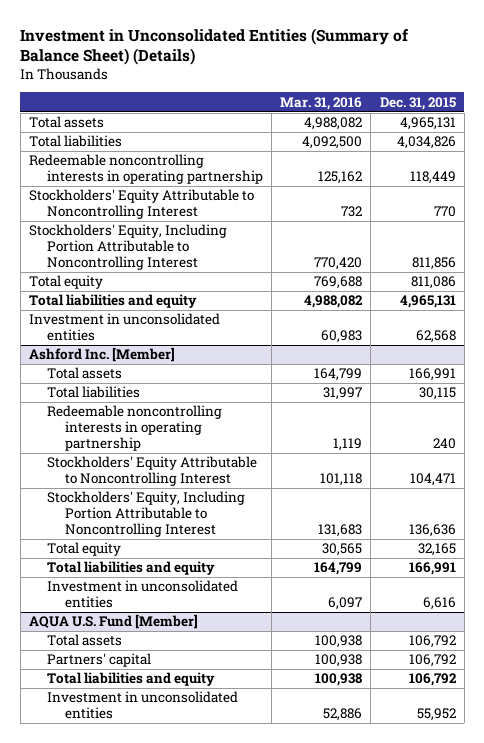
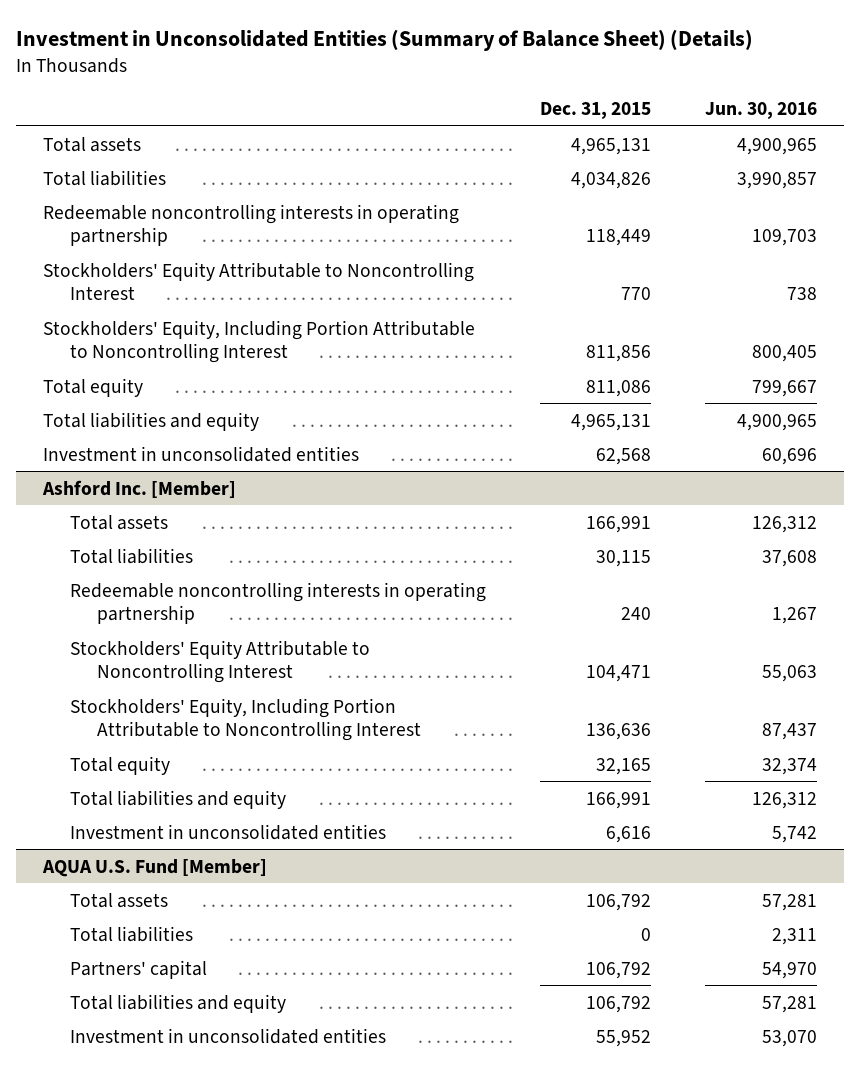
- | Mar. 31, 2016 | Dec. 31, 2015
+ | Dec. 31, 2015 | Jun. 30, 2016
@ AQUA U.S. Fund [Member]
+ Total liabilities | 0 | 2,311

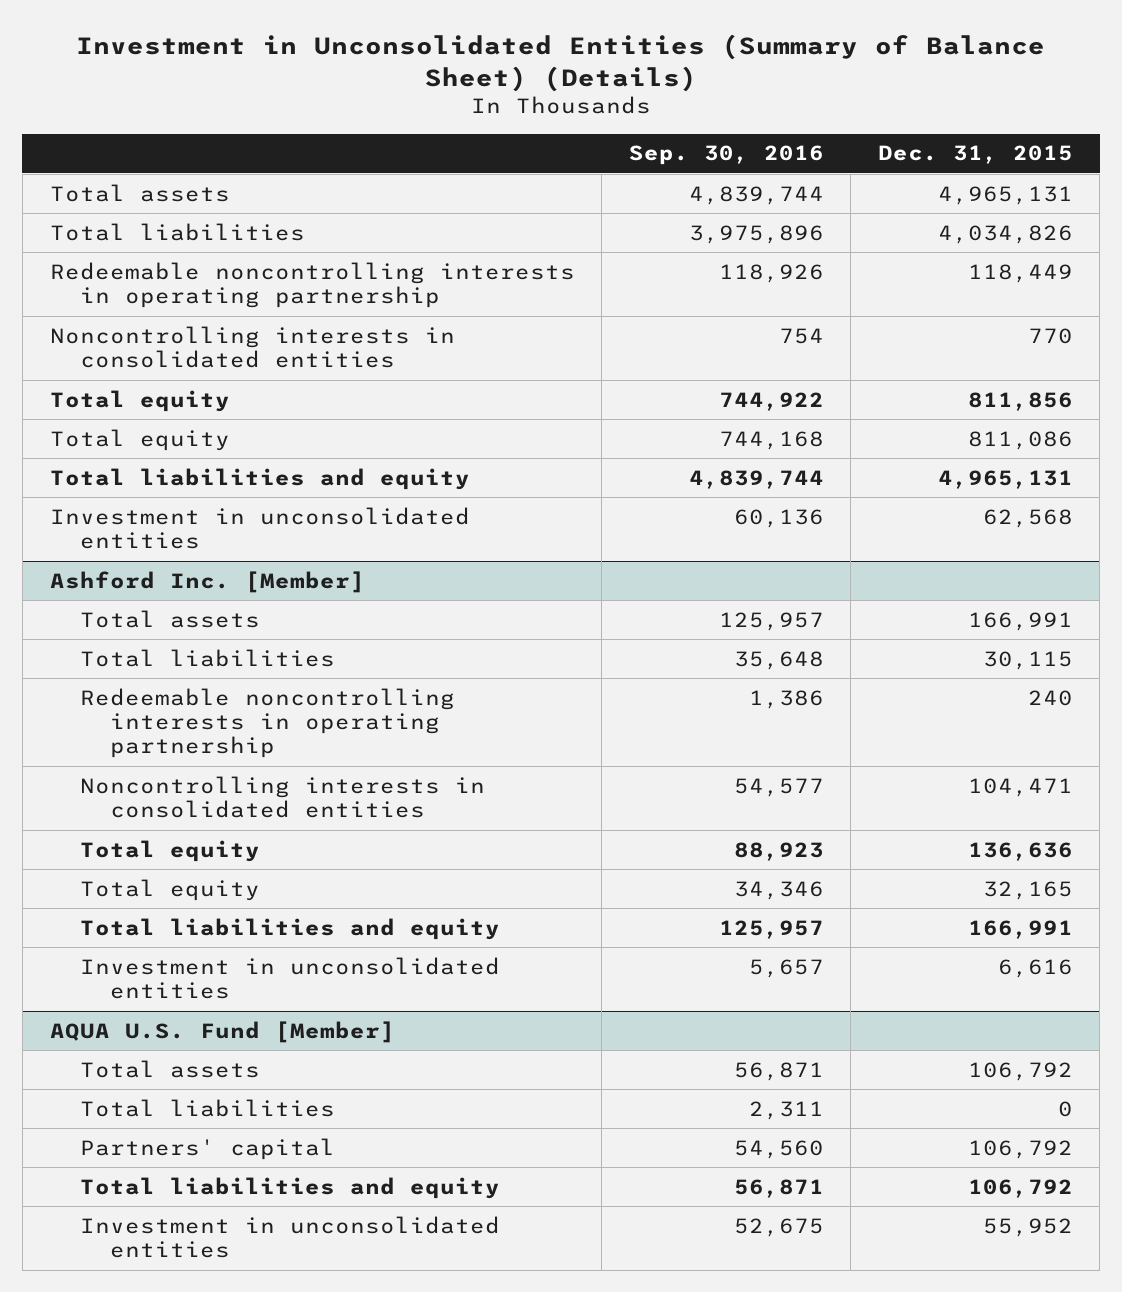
- | Dec. 31, 2015 | Jun. 30, 2016
+ | Sep. 30, 2016 | Dec. 31, 2015
- Stockholders' Equity Attributable to Noncontrolling Interest | 770 | 738
- Stockholders' Equity, Including Portion Attributable to Noncontrolling Interest | 811,856 | 800,405
+ Noncontrolling interests in consolidated entities | 754 | 770
+ Total equity | 744,922 | 811,856
@ Ashford Inc. [Member]
- Stockholders' Equity Attributable to Noncontrolling Interest | 104,471 | 55,063
- Stockholders' Equity, Including Portion Attributable to Noncontrolling Interest | 136,636 | 87,437
+ Noncontrolling interests in consolidated entities | 54,577 | 104,471
+ Total equity | 88,923 | 136,636

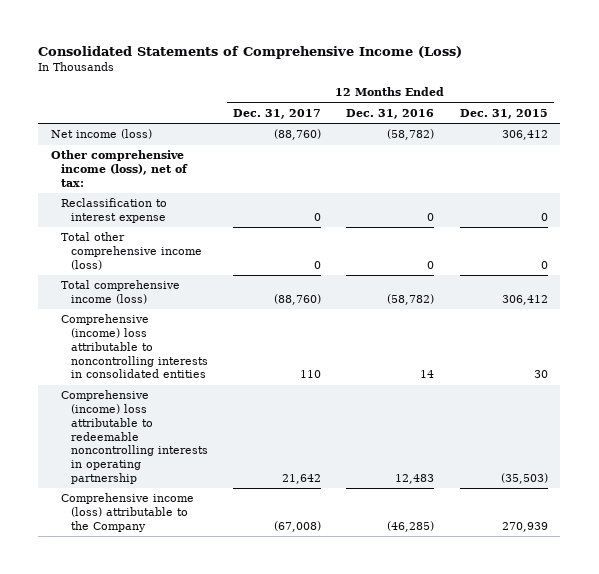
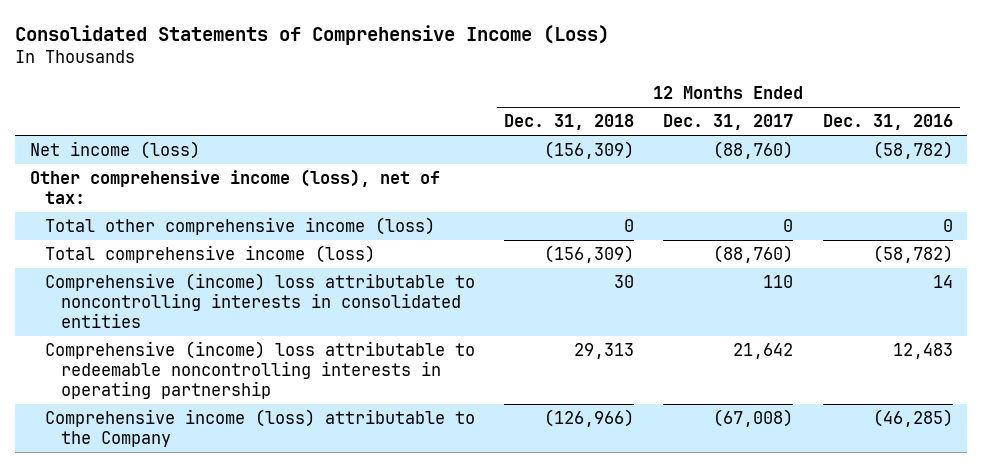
- | 12 Months Ended Dec. 31, 2017 | 12 Months Ended Dec. 31, 2016 | 12 Months Ended Dec. 31, 2015
+ | 12 Months Ended Dec. 31, 2018 | 12 Months Ended Dec. 31, 2017 | 12 Months Ended Dec. 31, 2016
- Reclassification to interest expense | 0 | 0 | 0

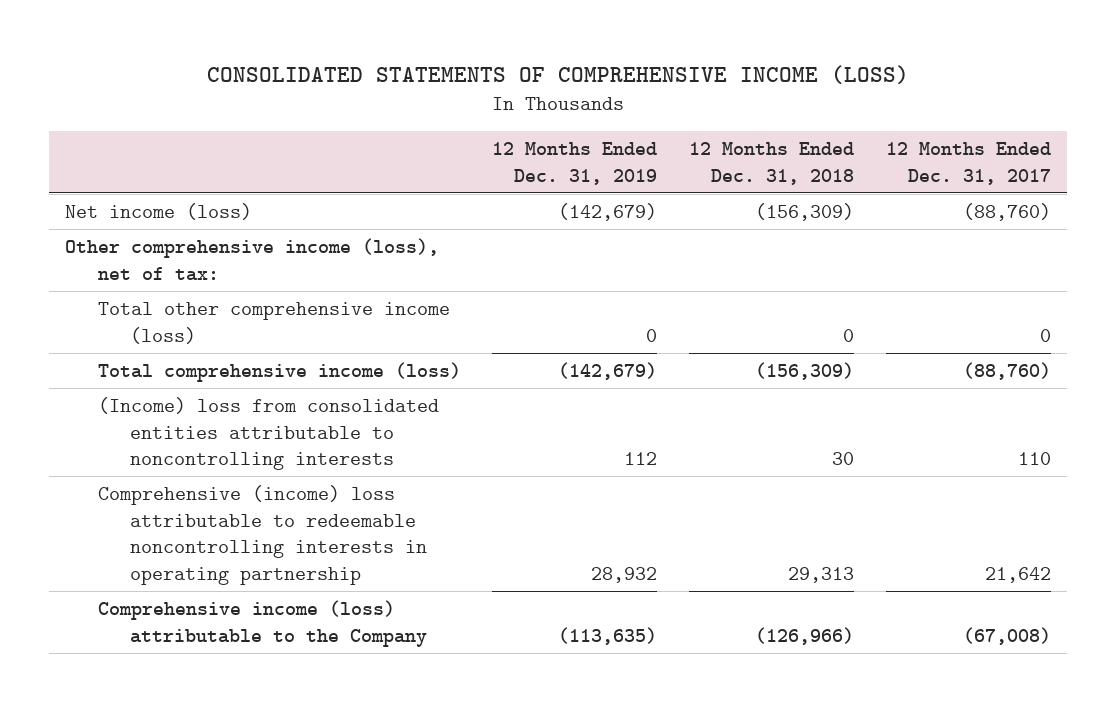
- Consolidated Statements of Comprehensive Income (Loss)
+ CONSOLIDATED STATEMENTS OF COMPREHENSIVE INCOME (LOSS)
- | 12 Months Ended Dec. 31, 2018 | 12 Months Ended Dec. 31, 2017 | 12 Months Ended Dec. 31, 2016
+ | 12 Months Ended Dec. 31, 2019 | 12 Months Ended Dec. 31, 2018 | 12 Months Ended Dec. 31, 2017
- Comprehensive (income) loss attributable to noncontrolling interests in consolidated entities | 30 | 110 | 14
+ (Income) loss from consolidated entities attributable to noncontrolling interests | 112 | 30 | 110

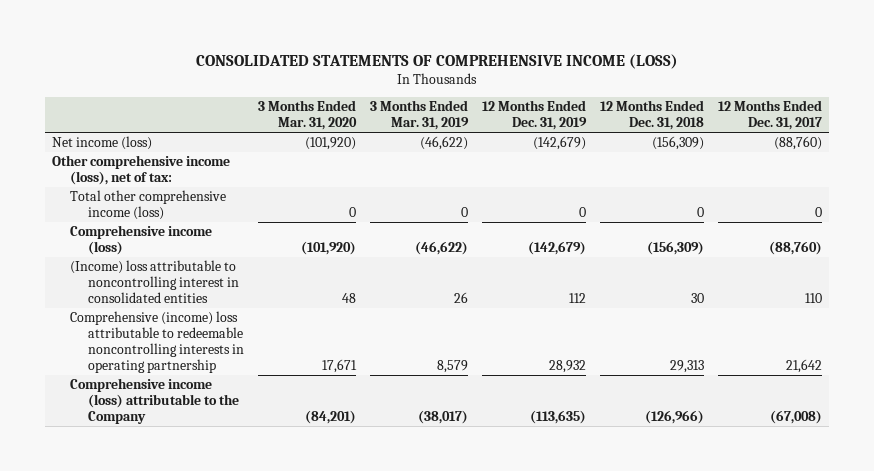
- | 12 Months Ended Dec. 31, 2019 | 12 Months Ended Dec. 31, 2018 | 12 Months Ended Dec. 31, 2017
+ | 3 Months Ended Mar. 31, 2020 | 3 Months Ended Mar. 31, 2019 | 12 Months Ended Dec. 31, 2019 | 12 Months Ended Dec. 31, 2018 | 12 Months Ended Dec. 31, 2017
- Total comprehensive income (loss) | (142,679) | (156,309) | (88,760)
- (Income) loss from consolidated entities attributable to noncontrolling interests | 112 | 30 | 110
+ Comprehensive income (loss) | (101,920) | (46,622) | (142,679) | (156,309) | (88,760)
+ (Income) loss attributable to noncontrolling interest in consolidated entities | 48 | 26 | 112 | 30 | 110

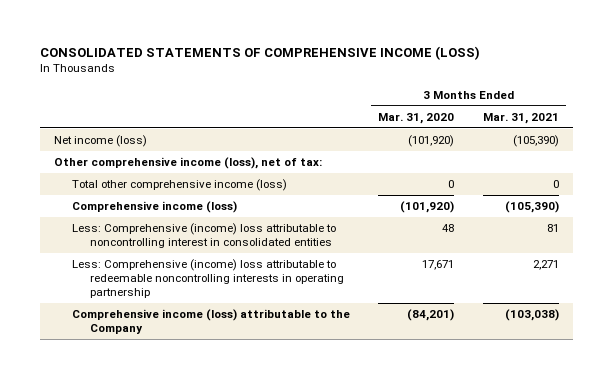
- | 3 Months Ended Mar. 31, 2020 | 3 Months Ended Mar. 31, 2019 | 12 Months Ended Dec. 31, 2019 | 12 Months Ended Dec. 31, 2018 | 12 Months Ended Dec. 31, 2017
+ | 3 Months Ended Mar. 31, 2020 | 3 Months Ended Mar. 31, 2021
- (Income) loss attributable to noncontrolling interest in consolidated entities | 48 | 26 | 112 | 30 | 110
- Comprehensive (income) loss attributable to redeemable noncontrolling interests in operating partnership | 17,671 | 8,579 | 28,932 | 29,313 | 21,642
+ Less: Comprehensive (income) loss attributable to noncontrolling interest in consolidated entities | 48 | 81
+ Less: Comprehensive (income) loss attributable to redeemable noncontrolling interests in operating partnership | 17,671 | 2,271

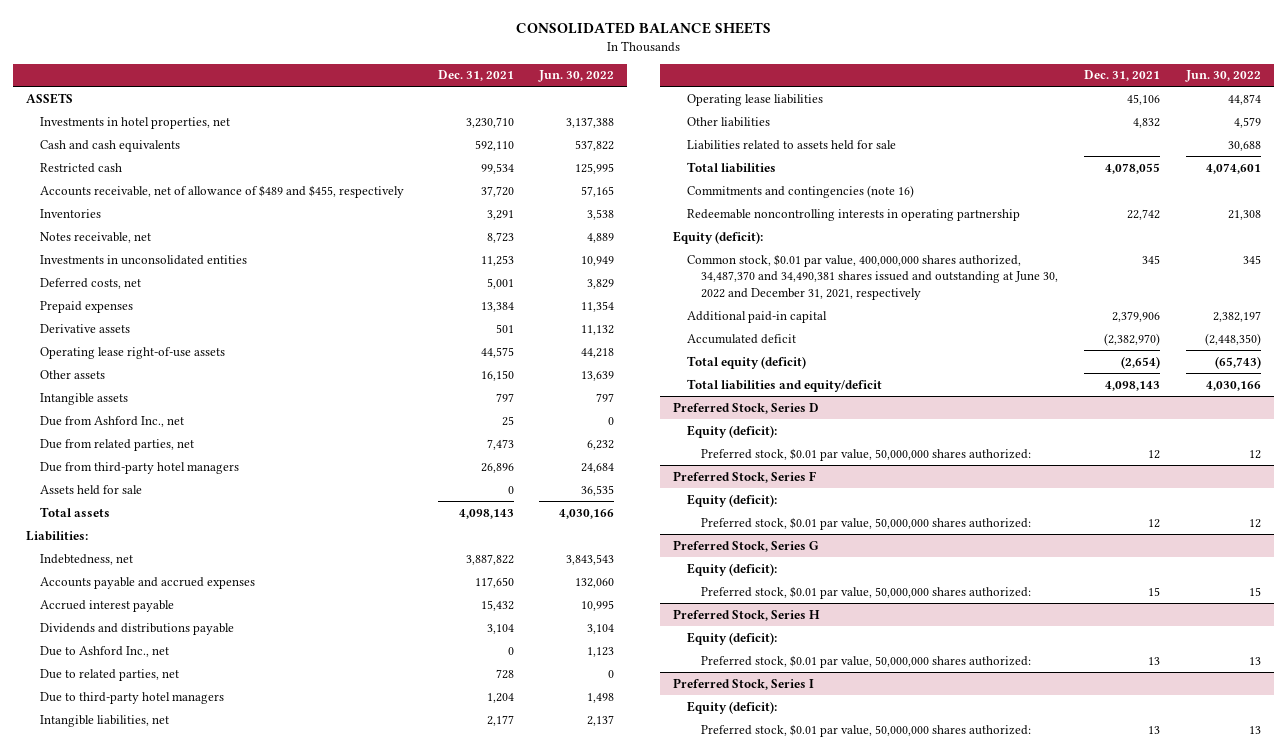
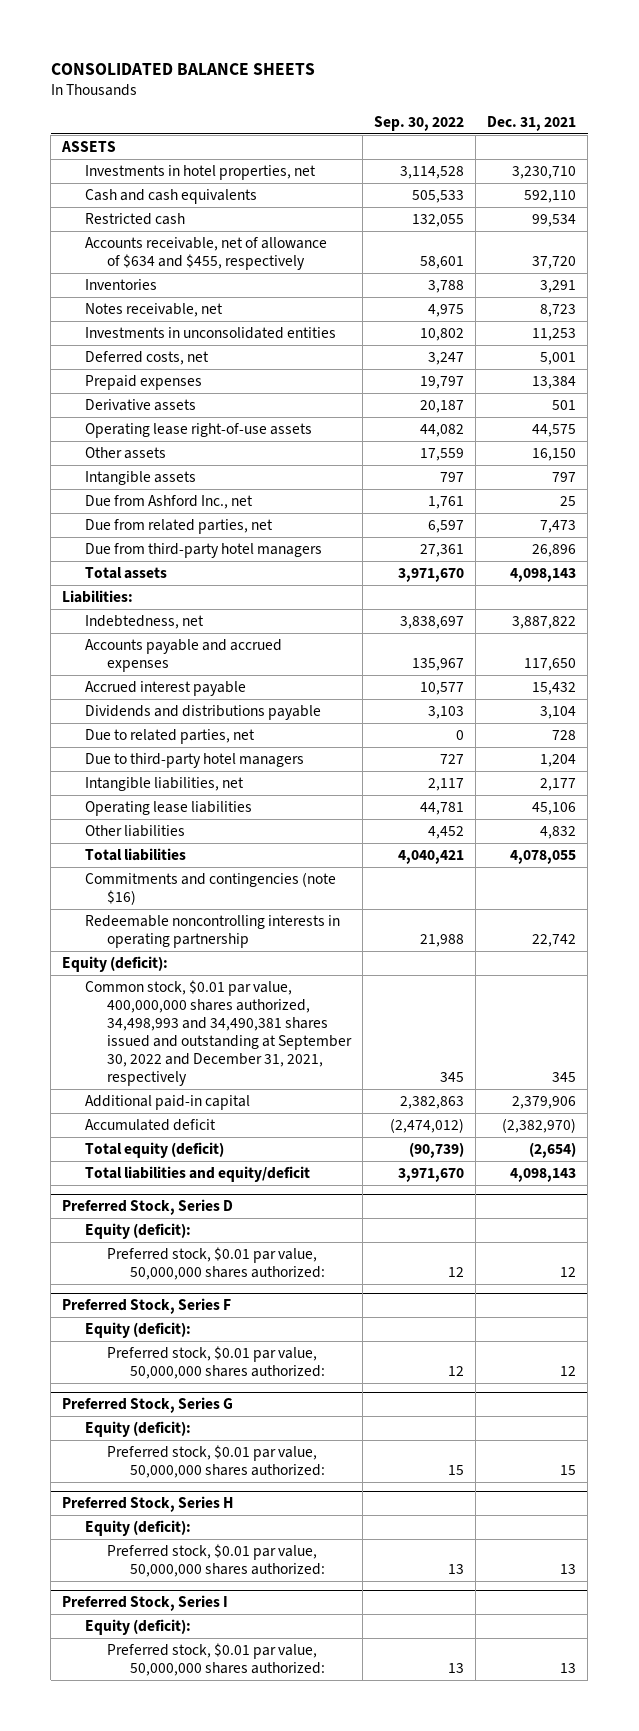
- | Dec. 31, 2021 | Jun. 30, 2022
+ | Sep. 30, 2022 | Dec. 31, 2021
- Accounts receivable, net of allowance of $489 and $455, respectively | 37,720 | 57,165
+ Accounts receivable, net of allowance of $634 and $455, respectively | 58,601 | 37,720
- Assets held for sale | 0 | 36,535
- Due to Ashford Inc., net | 0 | 1,123
- Liabilities related to assets held for sale | | 30,688
- Commitments and contingencies (note 16)
+ Commitments and contingencies (note $16)
- Common stock, $0.01 par value, 400,000,000 shares authorized, 34,487,370 and 34,490,381 shares issued and outstanding at June 30, 2022 and December 31, 2021, respectively | 345 | 345
+ Common stock, $0.01 par value, 400,000,000 shares authorized, 34,498,993 and 34,490,381 shares issued and outstanding at September 30, 2022 and December 31, 2021, respectively | 345 | 345

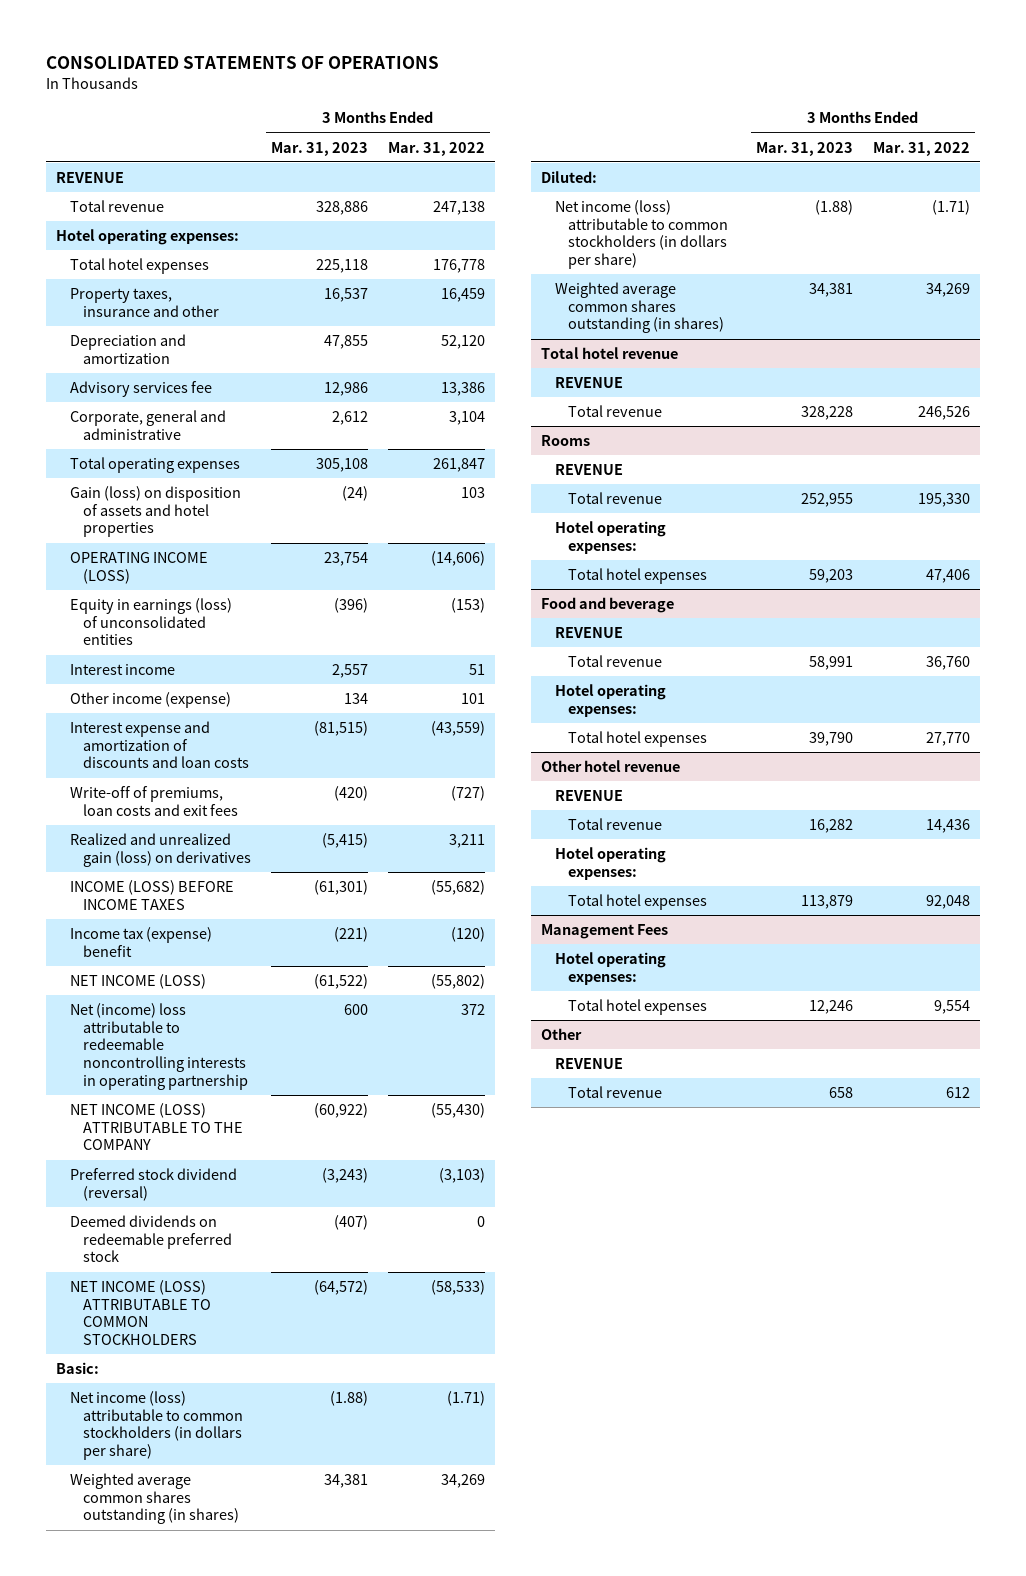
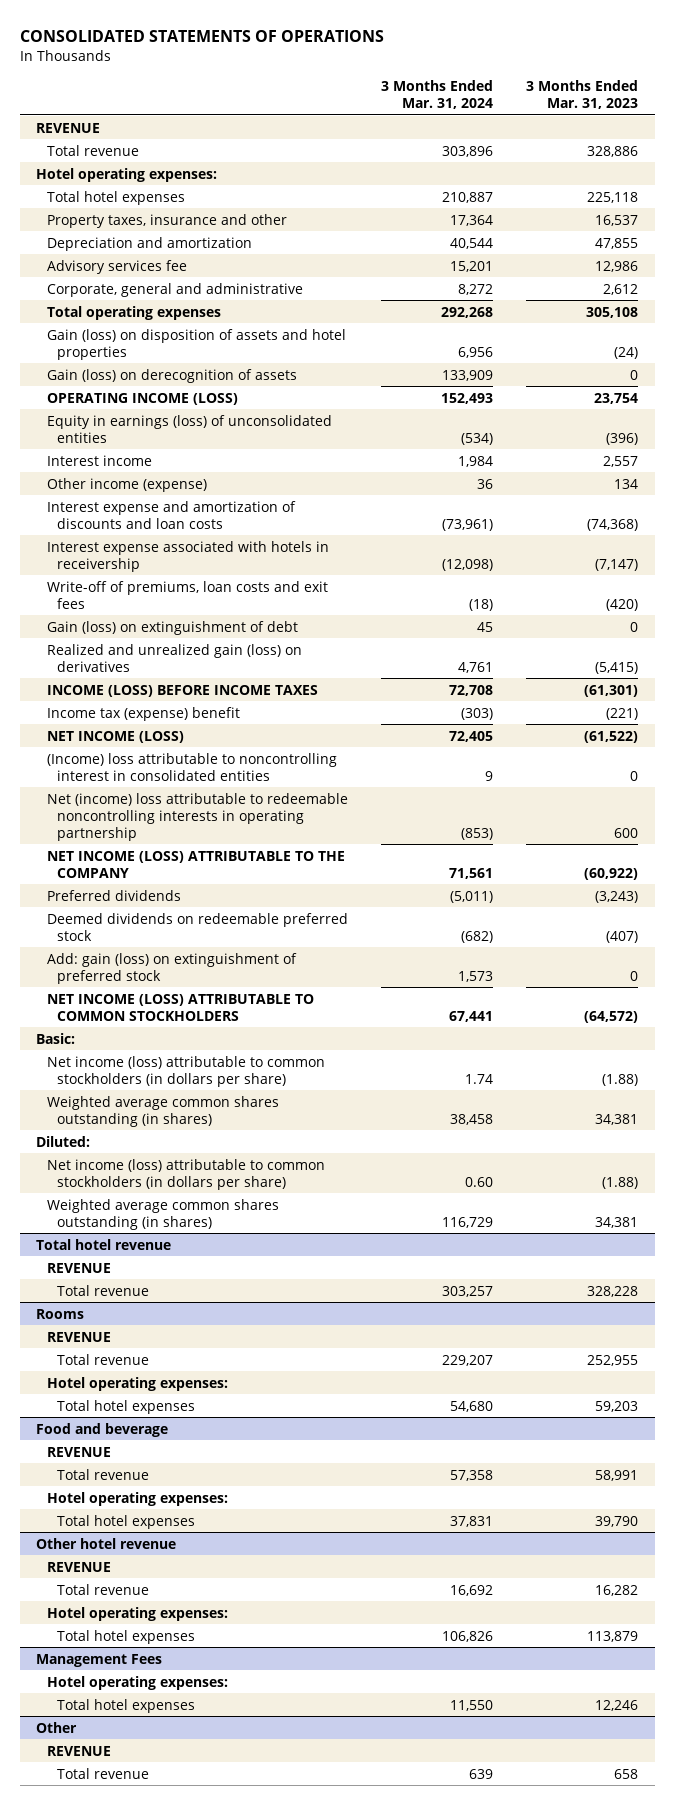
- | 3 Months Ended Mar. 31, 2023 | 3 Months Ended Mar. 31, 2022
+ | 3 Months Ended Mar. 31, 2024 | 3 Months Ended Mar. 31, 2023
+ Gain (loss) on derecognition of assets | 133,909 | 0
- Interest expense and amortization of discounts and loan costs | (81,515) | (43,559)
+ Interest expense and amortization of discounts and loan costs | (73,961) | (74,368)
+ Interest expense associated with hotels in receivership | (12,098) | (7,147)
+ Gain (loss) on extinguishment of debt | 45 | 0
+ (Income) loss attributable to noncontrolling interest in consolidated entities | 9 | 0
- Preferred stock dividend (reversal) | (3,243) | (3,103)
+ Preferred dividends | (5,011) | (3,243)
+ Add: gain (loss) on extinguishment of preferred stock | 1,573 | 0

